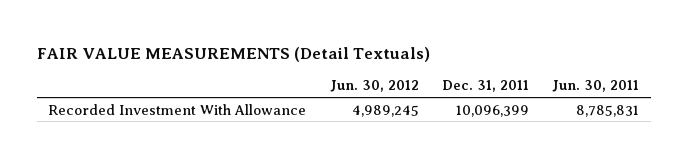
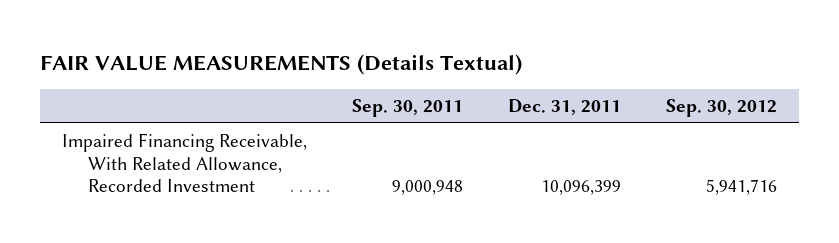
- FAIR VALUE MEASUREMENTS (Detail Textuals)
+ FAIR VALUE MEASUREMENTS (Details Textual)
- | Jun. 30, 2012 | Dec. 31, 2011 | Jun. 30, 2011
+ | Sep. 30, 2011 | Dec. 31, 2011 | Sep. 30, 2012
- Recorded Investment With Allowance | 4,989,245 | 10,096,399 | 8,785,831
+ Impaired Financing Receivable, With Related Allowance, Recorded Investment | 9,000,948 | 10,096,399 | 5,941,716

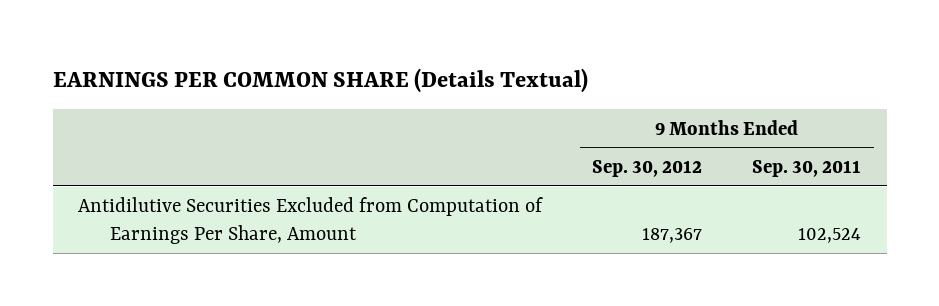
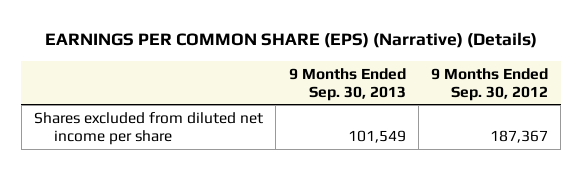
- EARNINGS PER COMMON SHARE (Details Textual)
+ EARNINGS PER COMMON SHARE (EPS) (Narrative) (Details)
- | 9 Months Ended Sep. 30, 2012 | 9 Months Ended Sep. 30, 2011
+ | 9 Months Ended Sep. 30, 2013 | 9 Months Ended Sep. 30, 2012
- Antidilutive Securities Excluded from Computation of Earnings Per Share, Amount | 187,367 | 102,524
+ Shares excluded from diluted net income per share | 101,549 | 187,367

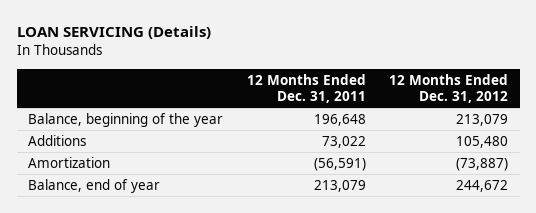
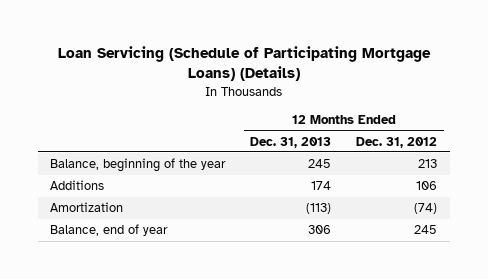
- LOAN SERVICING (Details)
+ Loan Servicing (Schedule of Participating Mortgage Loans) (Details)
- | 12 Months Ended Dec. 31, 2011 | 12 Months Ended Dec. 31, 2012
+ | 12 Months Ended Dec. 31, 2013 | 12 Months Ended Dec. 31, 2012
- Balance, beginning of the year | 196,648 | 213,079
- Additions | 73,022 | 105,480
- Amortization | (56,591) | (73,887)
- Balance, end of year | 213,079 | 244,672
+ Balance, beginning of the year | 245 | 213
+ Additions | 174 | 106
+ Amortization | (113) | (74)
+ Balance, end of year | 306 | 245

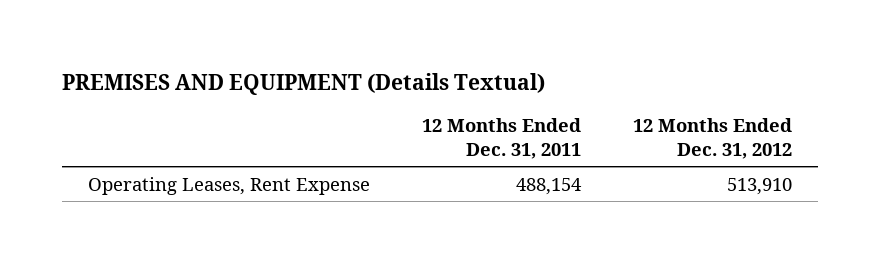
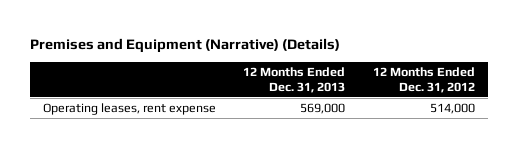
- PREMISES AND EQUIPMENT (Details Textual)
+ Premises and Equipment (Narrative) (Details)
- | 12 Months Ended Dec. 31, 2011 | 12 Months Ended Dec. 31, 2012
+ | 12 Months Ended Dec. 31, 2013 | 12 Months Ended Dec. 31, 2012
- Operating Leases, Rent Expense | 488,154 | 513,910
+ Operating leases, rent expense | 569,000 | 514,000

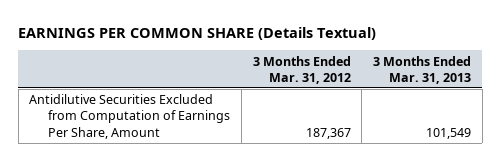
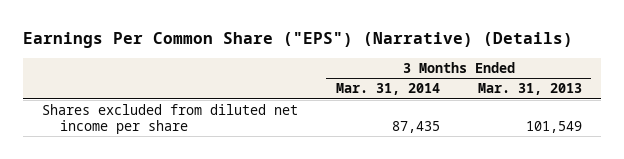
- EARNINGS PER COMMON SHARE (Details Textual)
+ Earnings Per Common Share ("EPS") (Narrative) (Details)
- | 3 Months Ended Mar. 31, 2012 | 3 Months Ended Mar. 31, 2013
+ | 3 Months Ended Mar. 31, 2014 | 3 Months Ended Mar. 31, 2013
- Antidilutive Securities Excluded from Computation of Earnings Per Share, Amount | 187,367 | 101,549
+ Shares excluded from diluted net income per share | 87,435 | 101,549

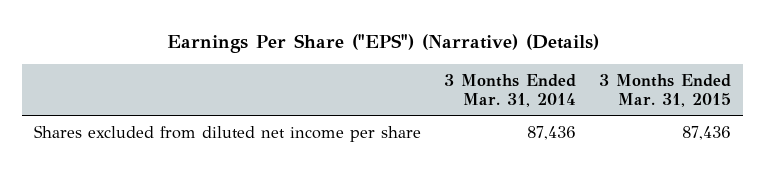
- Earnings Per Common Share ("EPS") (Narrative) (Details)
+ Earnings Per Share ("EPS") (Narrative) (Details)
- | 3 Months Ended Mar. 31, 2014 | 3 Months Ended Mar. 31, 2013
+ | 3 Months Ended Mar. 31, 2014 | 3 Months Ended Mar. 31, 2015
- Shares excluded from diluted net income per share | 87,435 | 101,549
+ Shares excluded from diluted net income per share | 87,436 | 87,436

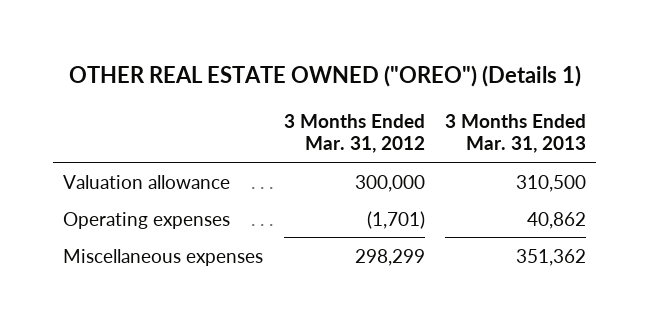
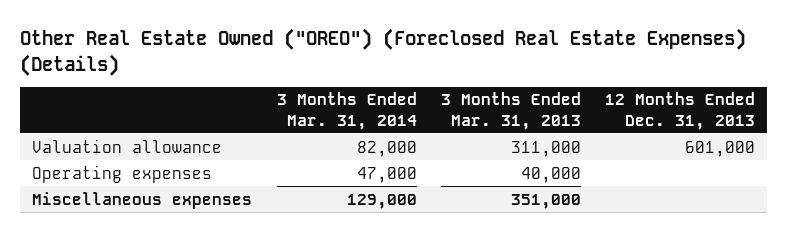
- OTHER REAL ESTATE OWNED ("OREO") (Details 1)
+ Other Real Estate Owned ("OREO") (Foreclosed Real Estate Expenses) (Details)
- | 3 Months Ended Mar. 31, 2012 | 3 Months Ended Mar. 31, 2013
+ | 3 Months Ended Mar. 31, 2014 | 3 Months Ended Mar. 31, 2013 | 12 Months Ended Dec. 31, 2013
- Valuation allowance | 300,000 | 310,500
- Operating expenses | (1,701) | 40,862
- Miscellaneous expenses | 298,299 | 351,362
+ Valuation allowance | 82,000 | 311,000 | 601,000
+ Operating expenses | 47,000 | 40,000 |
+ Miscellaneous expenses | 129,000 | 351,000 |

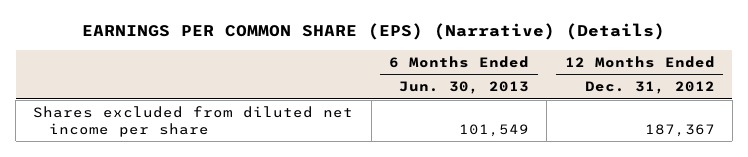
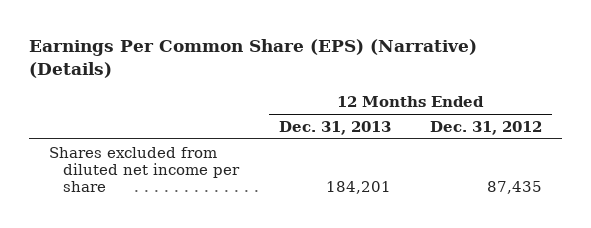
- EARNINGS PER COMMON SHARE (EPS) (Narrative) (Details)
+ Earnings Per Common Share (EPS) (Narrative) (Details)
- | 6 Months Ended Jun. 30, 2013 | 12 Months Ended Dec. 31, 2012
+ | 12 Months Ended Dec. 31, 2013 | 12 Months Ended Dec. 31, 2012
- Shares excluded from diluted net income per share | 101,549 | 187,367
+ Shares excluded from diluted net income per share | 184,201 | 87,435

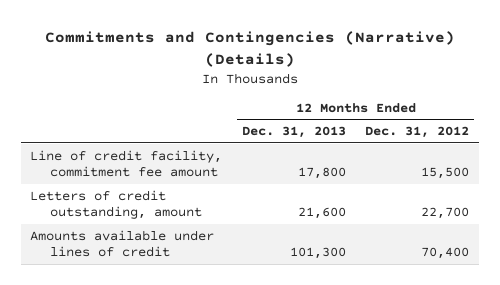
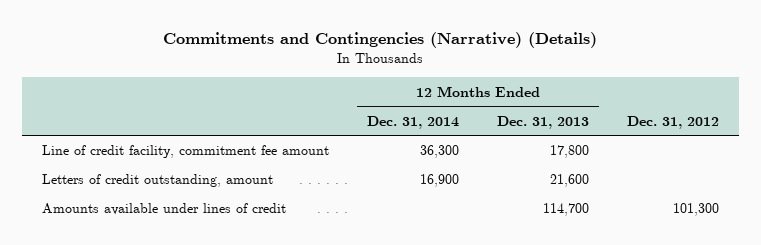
- | 12 Months Ended Dec. 31, 2013 | 12 Months Ended Dec. 31, 2012
+ | 12 Months Ended Dec. 31, 2014 | 12 Months Ended Dec. 31, 2013 | Dec. 31, 2012
- Amounts available under lines of credit | 101,300 | 70,400
+ Amounts available under lines of credit | | 114,700 | 101,300

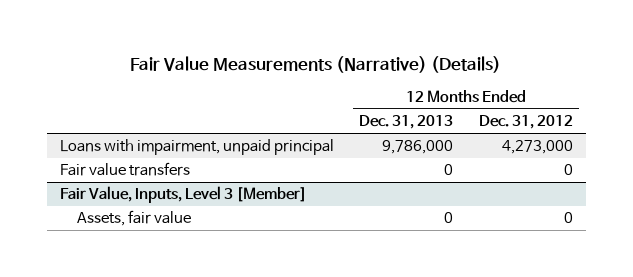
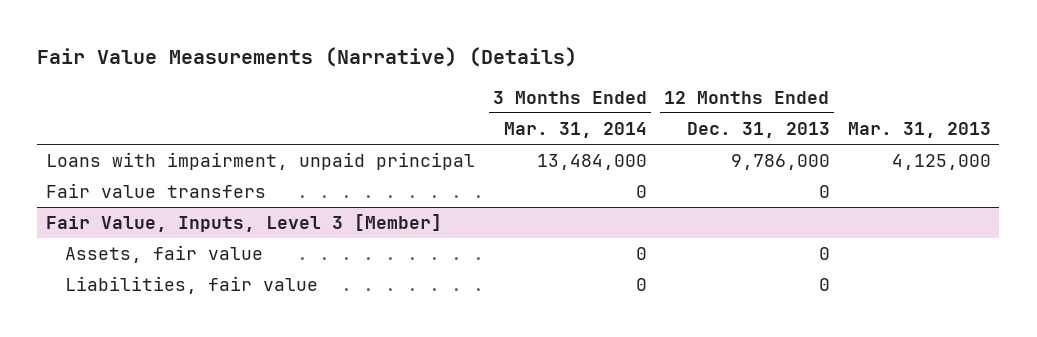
- | 12 Months Ended Dec. 31, 2013 | 12 Months Ended Dec. 31, 2012
+ | 3 Months Ended Mar. 31, 2014 | 12 Months Ended Dec. 31, 2013 | Mar. 31, 2013
@ Fair Value, Inputs, Level 3 [Member]
+ Liabilities, fair value | 0 | 0 |

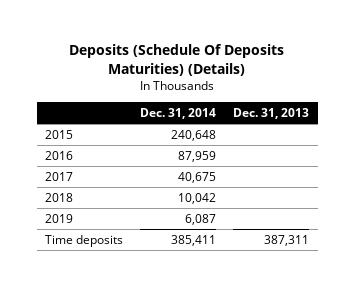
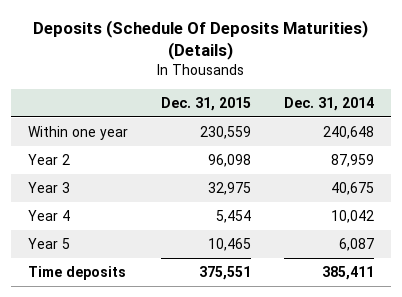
- | Dec. 31, 2014 | Dec. 31, 2013
+ | Dec. 31, 2015 | Dec. 31, 2014
- 2015 | 240,648 |
- 2016 | 87,959 |
- 2017 | 40,675 |
- 2018 | 10,042 |
- 2019 | 6,087 |
+ Within one year | 230,559 | 240,648
+ Year 2 | 96,098 | 87,959
+ Year 3 | 32,975 | 40,675
+ Year 4 | 5,454 | 10,042
+ Year 5 | 10,465 | 6,087

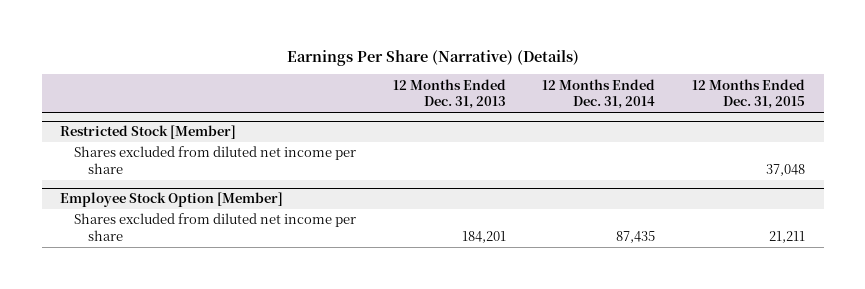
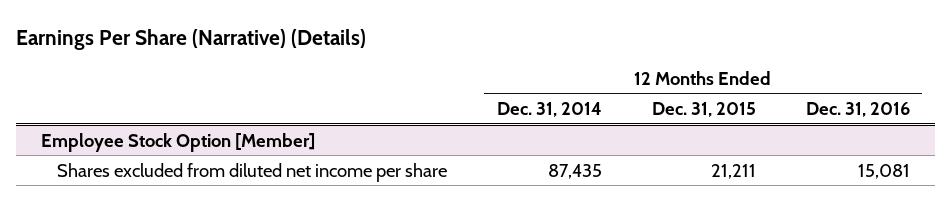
- | 12 Months Ended Dec. 31, 2013 | 12 Months Ended Dec. 31, 2014 | 12 Months Ended Dec. 31, 2015
+ | 12 Months Ended Dec. 31, 2014 | 12 Months Ended Dec. 31, 2015 | 12 Months Ended Dec. 31, 2016
- Restricted Stock [Member]
- Shares excluded from diluted net income per share | | | 37,048

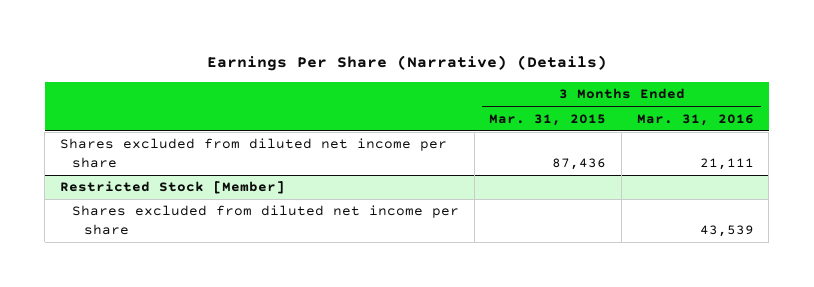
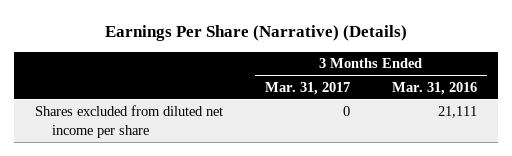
- | 3 Months Ended Mar. 31, 2015 | 3 Months Ended Mar. 31, 2016
+ | 3 Months Ended Mar. 31, 2017 | 3 Months Ended Mar. 31, 2016
- Restricted Stock [Member]
- Shares excluded from diluted net income per share | | 43,539

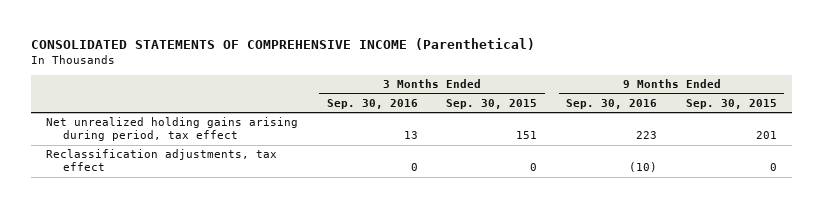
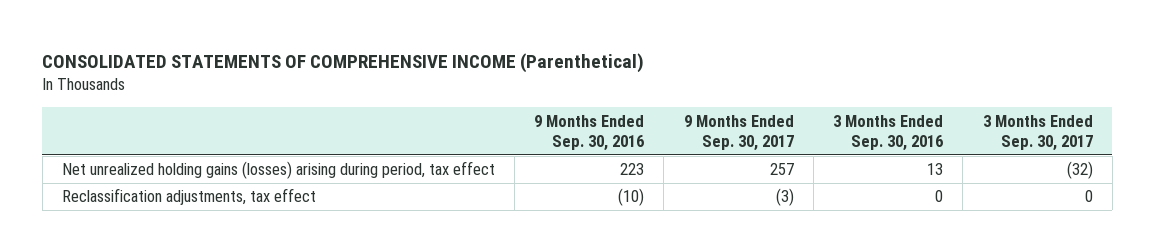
- | 3 Months Ended Sep. 30, 2016 | 3 Months Ended Sep. 30, 2015 | 9 Months Ended Sep. 30, 2016 | 9 Months Ended Sep. 30, 2015
+ | 9 Months Ended Sep. 30, 2016 | 9 Months Ended Sep. 30, 2017 | 3 Months Ended Sep. 30, 2016 | 3 Months Ended Sep. 30, 2017
- Net unrealized holding gains arising during period, tax effect | 13 | 151 | 223 | 201
+ Net unrealized holding gains (losses) arising during period, tax effect | 223 | 257 | 13 | (32)

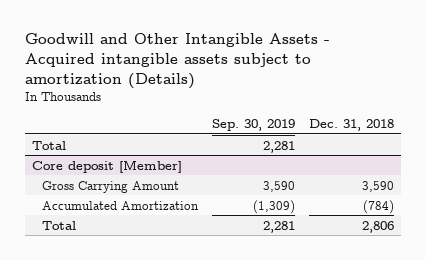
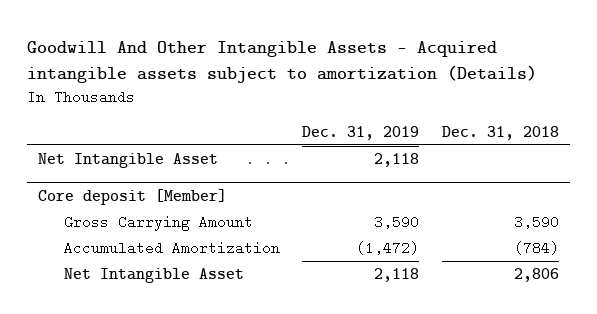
- Goodwill and Other Intangible Assets - Acquired intangible assets subject to amortization (Details)
+ Goodwill And Other Intangible Assets - Acquired intangible assets subject to amortization (Details)
- | Sep. 30, 2019 | Dec. 31, 2018
+ | Dec. 31, 2019 | Dec. 31, 2018
- Total | 2,281 |
+ Net Intangible Asset | 2,118 |
@ Core deposit [Member]
- Total | 2,281 | 2,806
+ Net Intangible Asset | 2,118 | 2,806

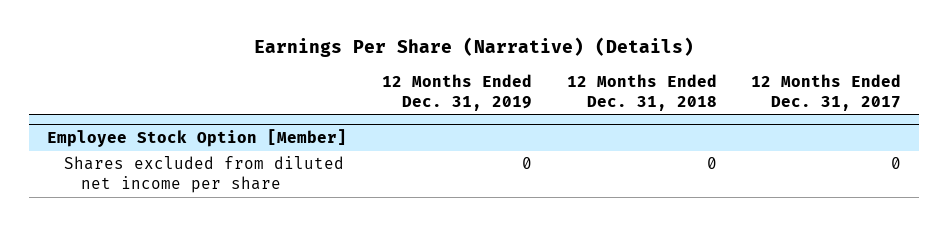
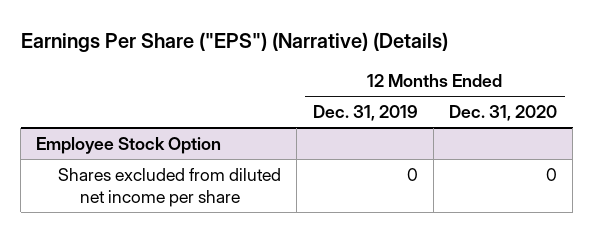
- Earnings Per Share (Narrative) (Details)
+ Earnings Per Share ("EPS") (Narrative) (Details)
- | 12 Months Ended Dec. 31, 2019 | 12 Months Ended Dec. 31, 2018 | 12 Months Ended Dec. 31, 2017
+ | 12 Months Ended Dec. 31, 2019 | 12 Months Ended Dec. 31, 2020
- Employee Stock Option [Member]
+ Employee Stock Option

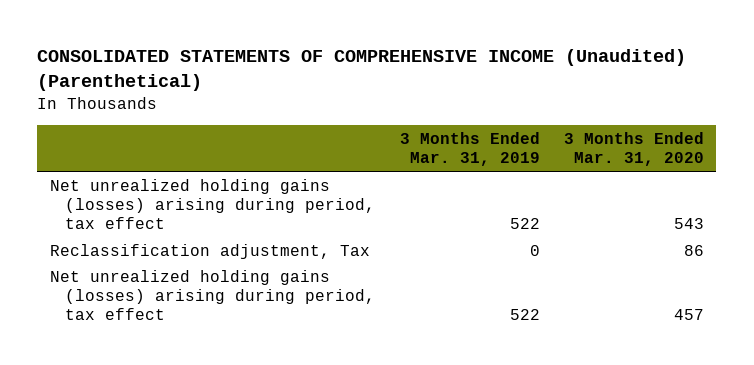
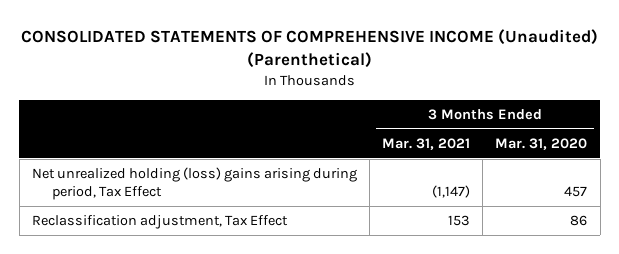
- | 3 Months Ended Mar. 31, 2019 | 3 Months Ended Mar. 31, 2020
+ | 3 Months Ended Mar. 31, 2021 | 3 Months Ended Mar. 31, 2020
- Net unrealized holding gains (losses) arising during period, tax effect | 522 | 543
- Reclassification adjustment, Tax | 0 | 86
- Net unrealized holding gains (losses) arising during period, tax effect | 522 | 457
+ Net unrealized holding (loss) gains arising during period, Tax Effect | (1,147) | 457
+ Reclassification adjustment, Tax Effect | 153 | 86

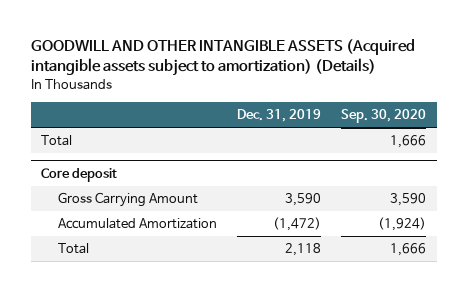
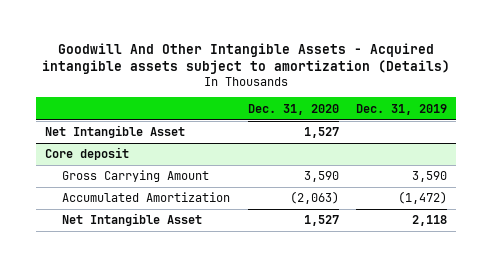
- GOODWILL AND OTHER INTANGIBLE ASSETS (Acquired intangible assets subject to amortization) (Details)
+ Goodwill And Other Intangible Assets - Acquired intangible assets subject to amortization (Details)
- | Dec. 31, 2019 | Sep. 30, 2020
+ | Dec. 31, 2020 | Dec. 31, 2019
- Total | | 1,666
+ Net Intangible Asset | 1,527 |
@ Core deposit
- Total | 2,118 | 1,666
+ Net Intangible Asset | 1,527 | 2,118

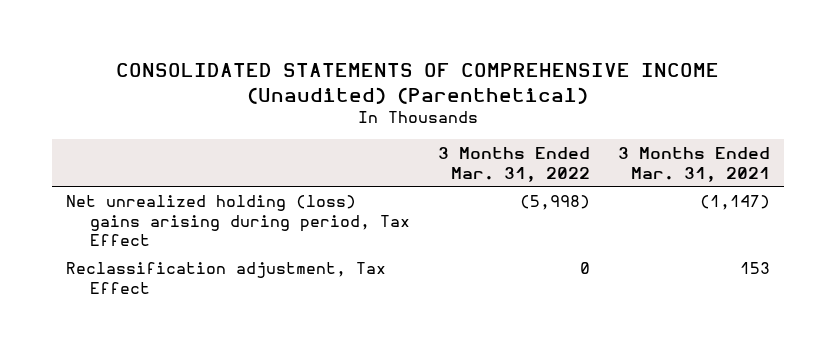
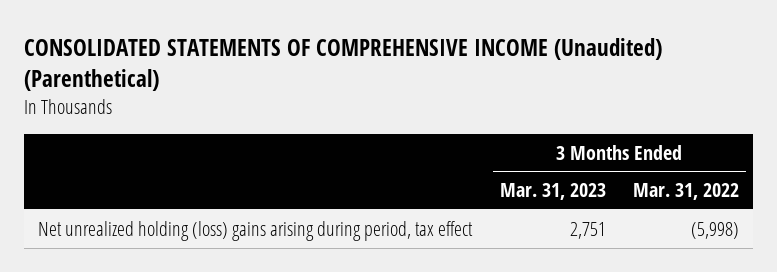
- | 3 Months Ended Mar. 31, 2022 | 3 Months Ended Mar. 31, 2021
+ | 3 Months Ended Mar. 31, 2023 | 3 Months Ended Mar. 31, 2022
- Net unrealized holding (loss) gains arising during period, Tax Effect | (5,998) | (1,147)
- Reclassification adjustment, Tax Effect | 0 | 153
+ Net unrealized holding (loss) gains arising during period, tax effect | 2,751 | (5,998)

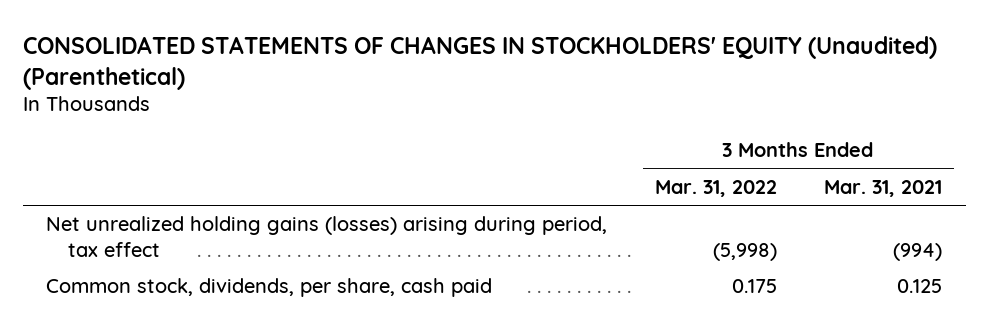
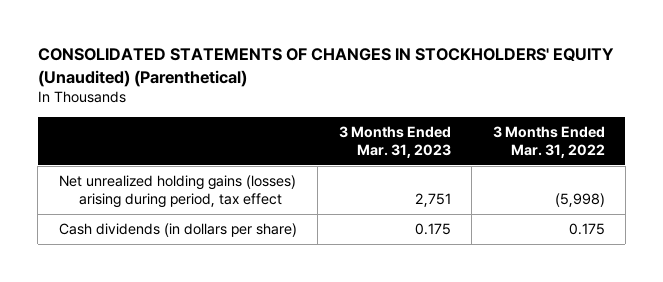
- | 3 Months Ended Mar. 31, 2022 | 3 Months Ended Mar. 31, 2021
+ | 3 Months Ended Mar. 31, 2023 | 3 Months Ended Mar. 31, 2022
- Common stock, dividends, per share, cash paid | 0.175 | 0.125
+ Cash dividends (in dollars per share) | 0.175 | 0.175

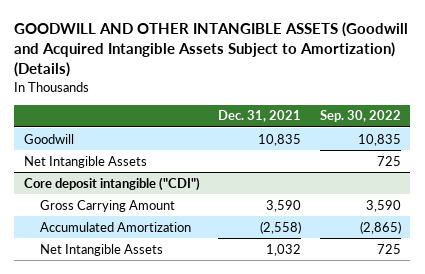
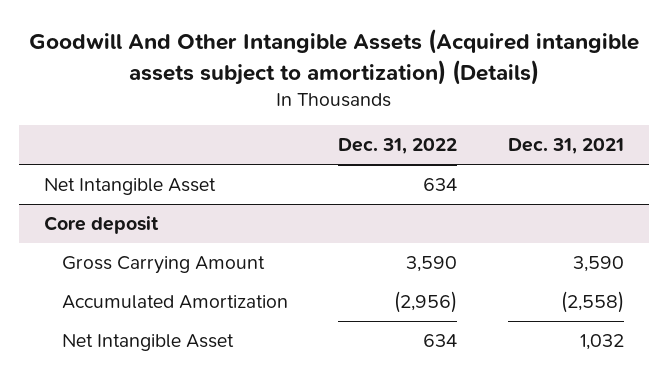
- GOODWILL AND OTHER INTANGIBLE ASSETS (Goodwill and Acquired Intangible Assets Subject to Amortization) (Details)
+ Goodwill And Other Intangible Assets (Acquired intangible assets subject to amortization) (Details)
- | Dec. 31, 2021 | Sep. 30, 2022
+ | Dec. 31, 2022 | Dec. 31, 2021
- Goodwill | 10,835 | 10,835
- Net Intangible Assets | | 725
- Core deposit intangible ("CDI")
+ Net Intangible Asset | 634 |
+ Core deposit
- Net Intangible Assets | 1,032 | 725
+ Net Intangible Asset | 634 | 1,032

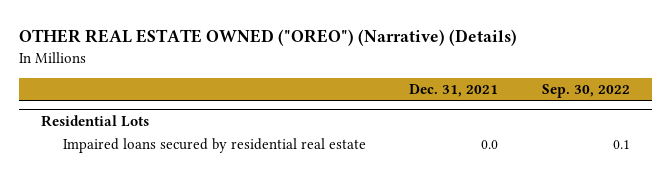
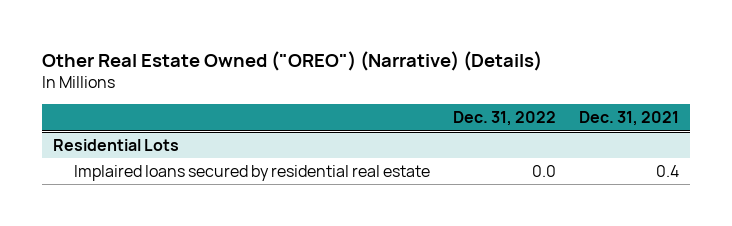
- OTHER REAL ESTATE OWNED ("OREO") (Narrative) (Details)
+ Other Real Estate Owned ("OREO") (Narrative) (Details)
- | Dec. 31, 2021 | Sep. 30, 2022
+ | Dec. 31, 2022 | Dec. 31, 2021
@ Residential Lots
- Impaired loans secured by residential real estate | 0.0 | 0.1
+ Implaired loans secured by residential real estate | 0.0 | 0.4

